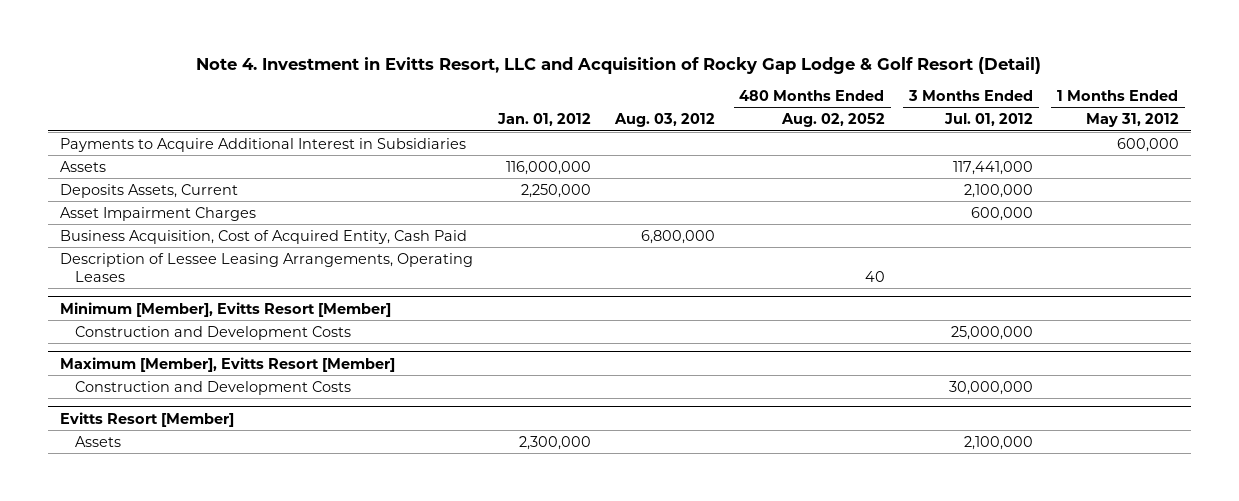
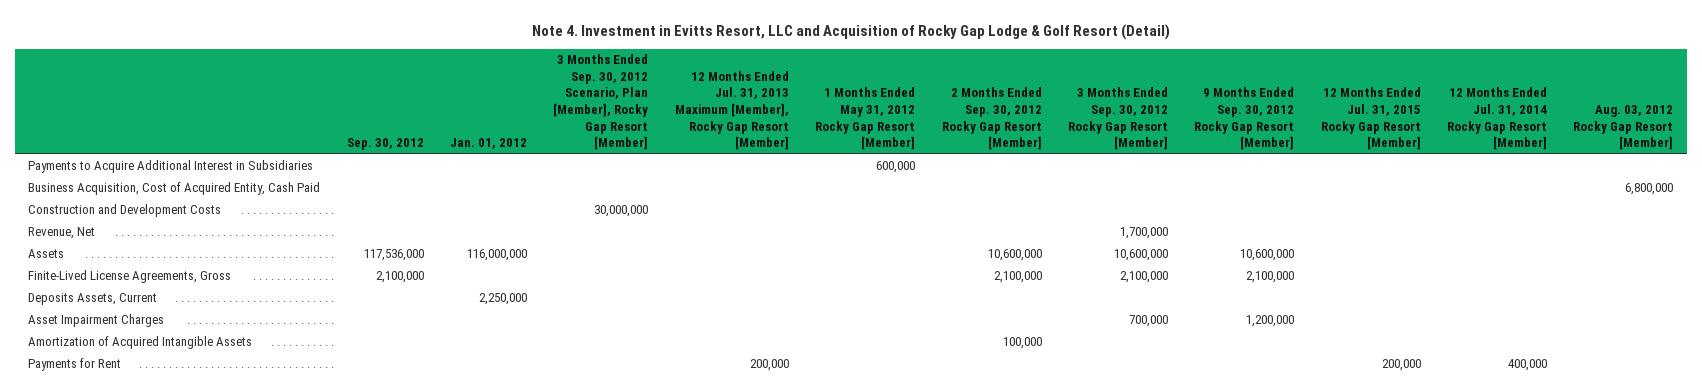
- | Jan. 01, 2012 | Aug. 03, 2012 | 480 Months Ended Aug. 02, 2052 | 3 Months Ended Jul. 01, 2012 | 1 Months Ended May 31, 2012
+ | Sep. 30, 2012 | Jan. 01, 2012 | 3 Months Ended Sep. 30, 2012 Scenario, Plan [Member], Rocky Gap Resort [Member] | 12 Months Ended Jul. 31, 2013 Maximum [Member], Rocky Gap Resort [Member] | 1 Months Ended May 31, 2012 Rocky Gap Resort [Member] | 2 Months Ended Sep. 30, 2012 Rocky Gap Resort [Member] | 3 Months Ended Sep. 30, 2012 Rocky Gap Resort [Member] | 9 Months Ended Sep. 30, 2012 Rocky Gap Resort [Member] | 12 Months Ended Jul. 31, 2015 Rocky Gap Resort [Member] | 12 Months Ended Jul. 31, 2014 Rocky Gap Resort [Member] | Aug. 03, 2012 Rocky Gap Resort [Member]
moved up: Business Acquisition, Cost of Acquired Entity, Cash Paid | | | | | | | | | | | 6,800,000
+ Construction and Development Costs | | | 30,000,000 | | | | | | | |
+ Revenue, Net | | | | | | | 1,700,000 | | | |
+ Finite-Lived License Agreements, Gross | 2,100,000 | | | | | 2,100,000 | 2,100,000 | 2,100,000 | | |
- Description of Lessee Leasing Arrangements, Operating Leases | | | 40 | |
- Minimum [Member], Evitts Resort [Member]
- Construction and Development Costs | | | | 25,000,000 |
- Maximum [Member], Evitts Resort [Member]
- Construction and Development Costs | | | | 30,000,000 |
- Evitts Resort [Member]
- Assets | 2,300,000 | | | 2,100,000 |
+ Amortization of Acquired Intangible Assets | | | | | | 100,000 | | | | |
+ Payments for Rent | | | | 200,000 | | | | | 200,000 | 400,000 |

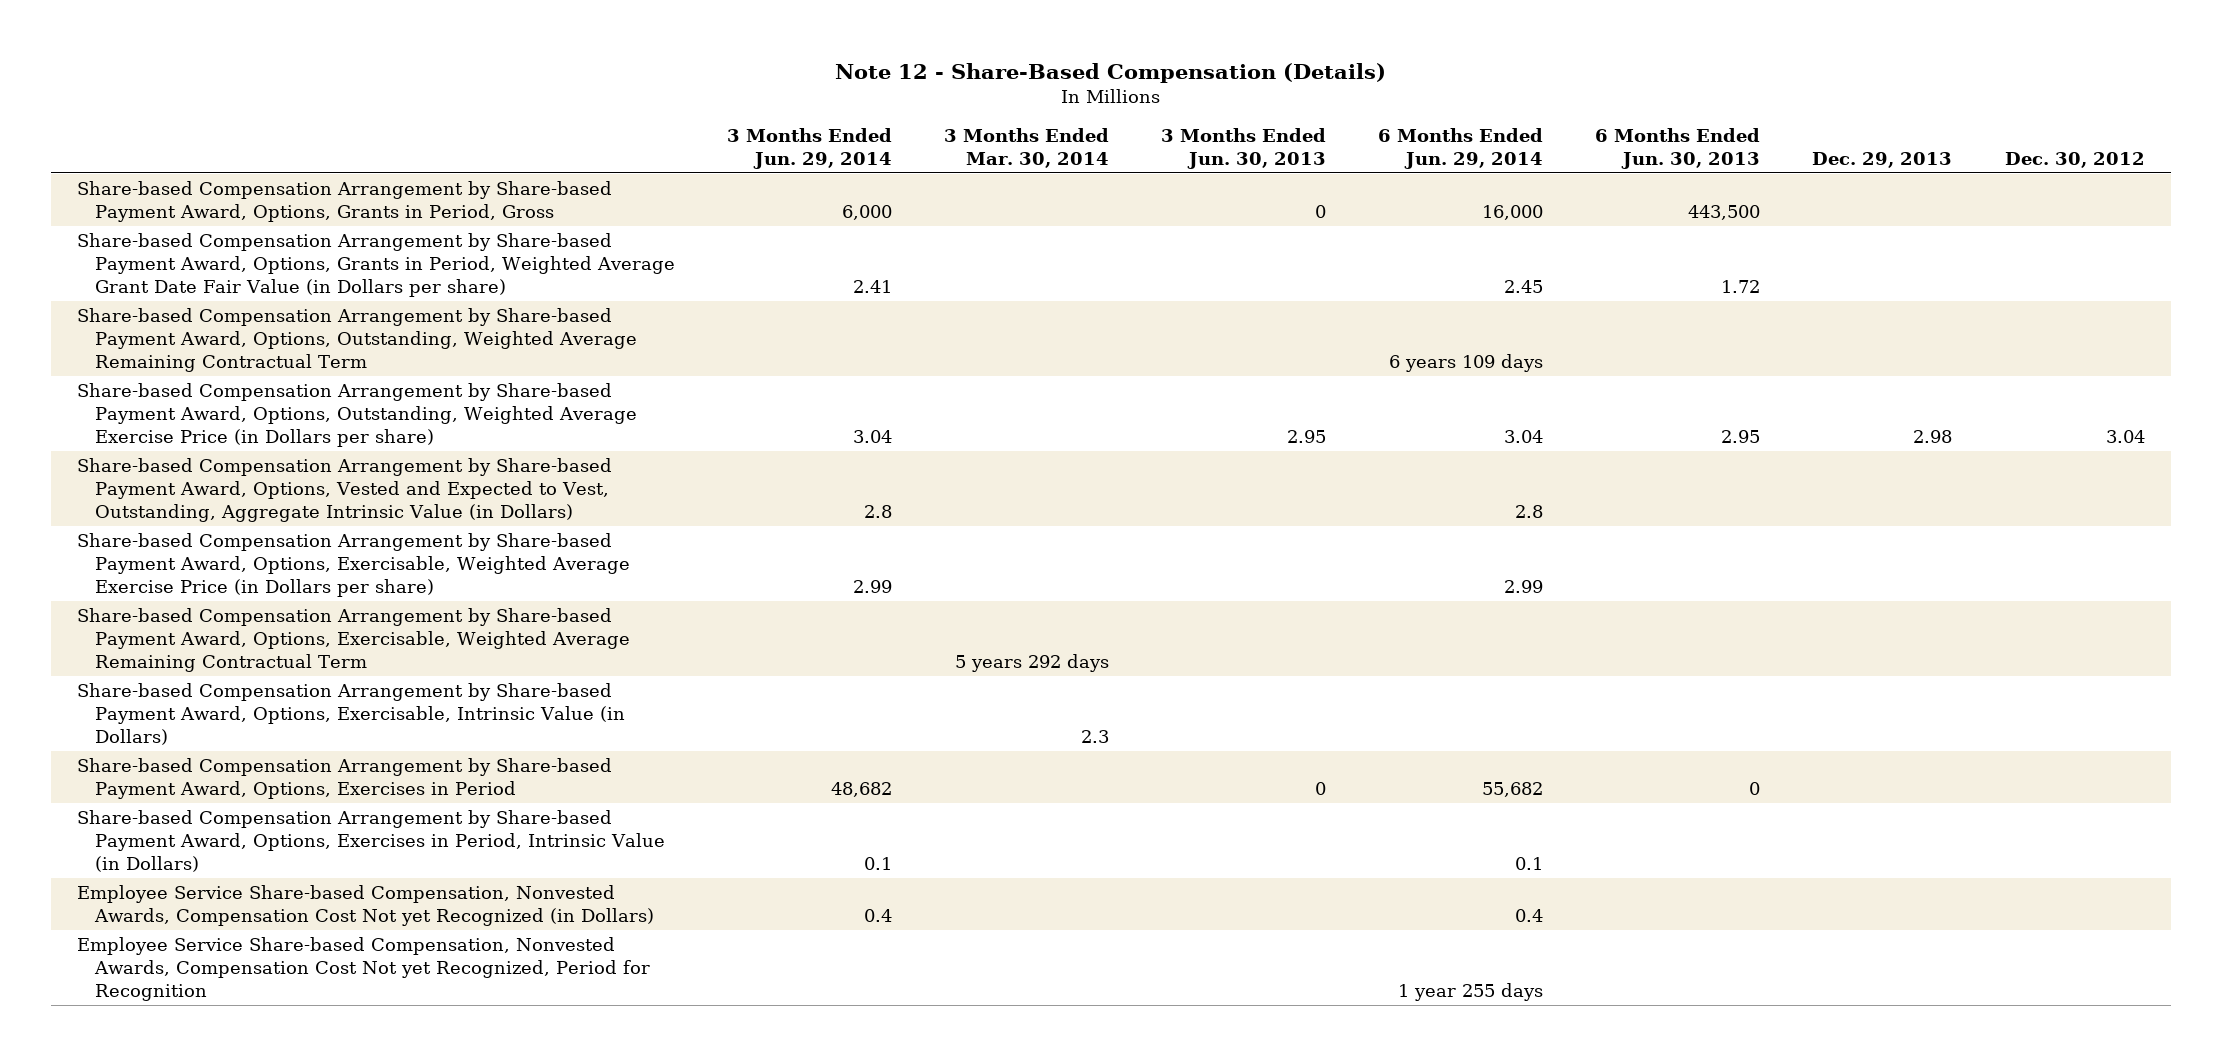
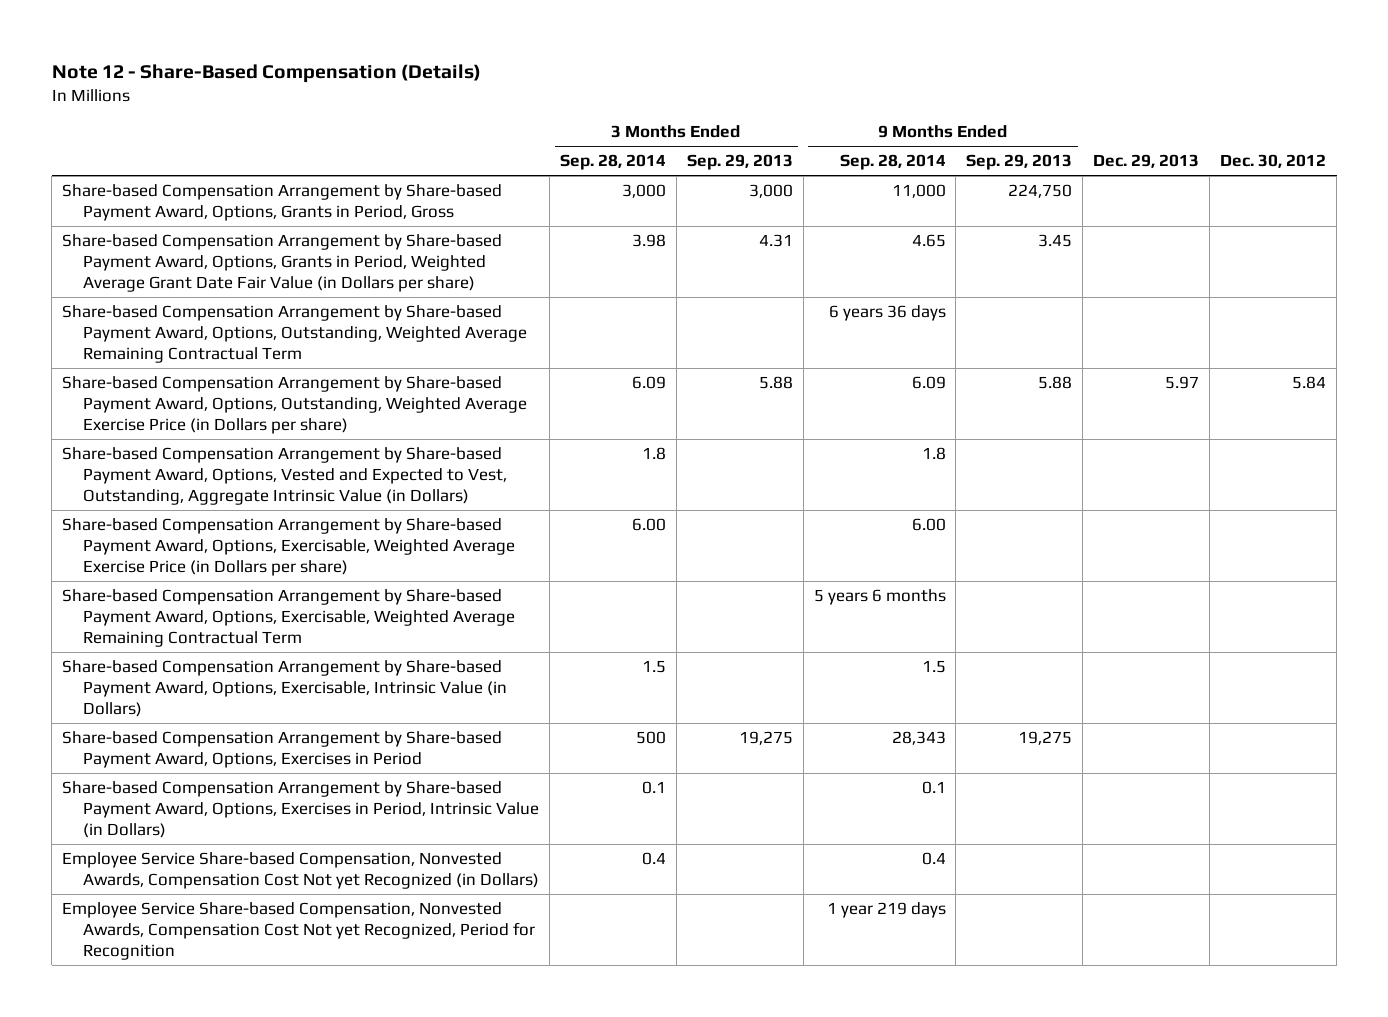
- | 3 Months Ended Jun. 29, 2014 | 3 Months Ended Mar. 30, 2014 | 3 Months Ended Jun. 30, 2013 | 6 Months Ended Jun. 29, 2014 | 6 Months Ended Jun. 30, 2013 | Dec. 29, 2013 | Dec. 30, 2012
+ | 3 Months Ended Sep. 28, 2014 | 3 Months Ended Sep. 29, 2013 | 9 Months Ended Sep. 28, 2014 | 9 Months Ended Sep. 29, 2013 | Dec. 29, 2013 | Dec. 30, 2012
- Share-based Compensation Arrangement by Share-based Payment Award, Options, Outstanding, Weighted Average Exercise Price (in Dollars per share) | 3.04 | | 2.95 | 3.04 | 2.95 | 2.98 | 3.04
+ Share-based Compensation Arrangement by Share-based Payment Award, Options, Outstanding, Weighted Average Exercise Price (in Dollars per share) | 6.09 | 5.88 | 6.09 | 5.88 | 5.97 | 5.84

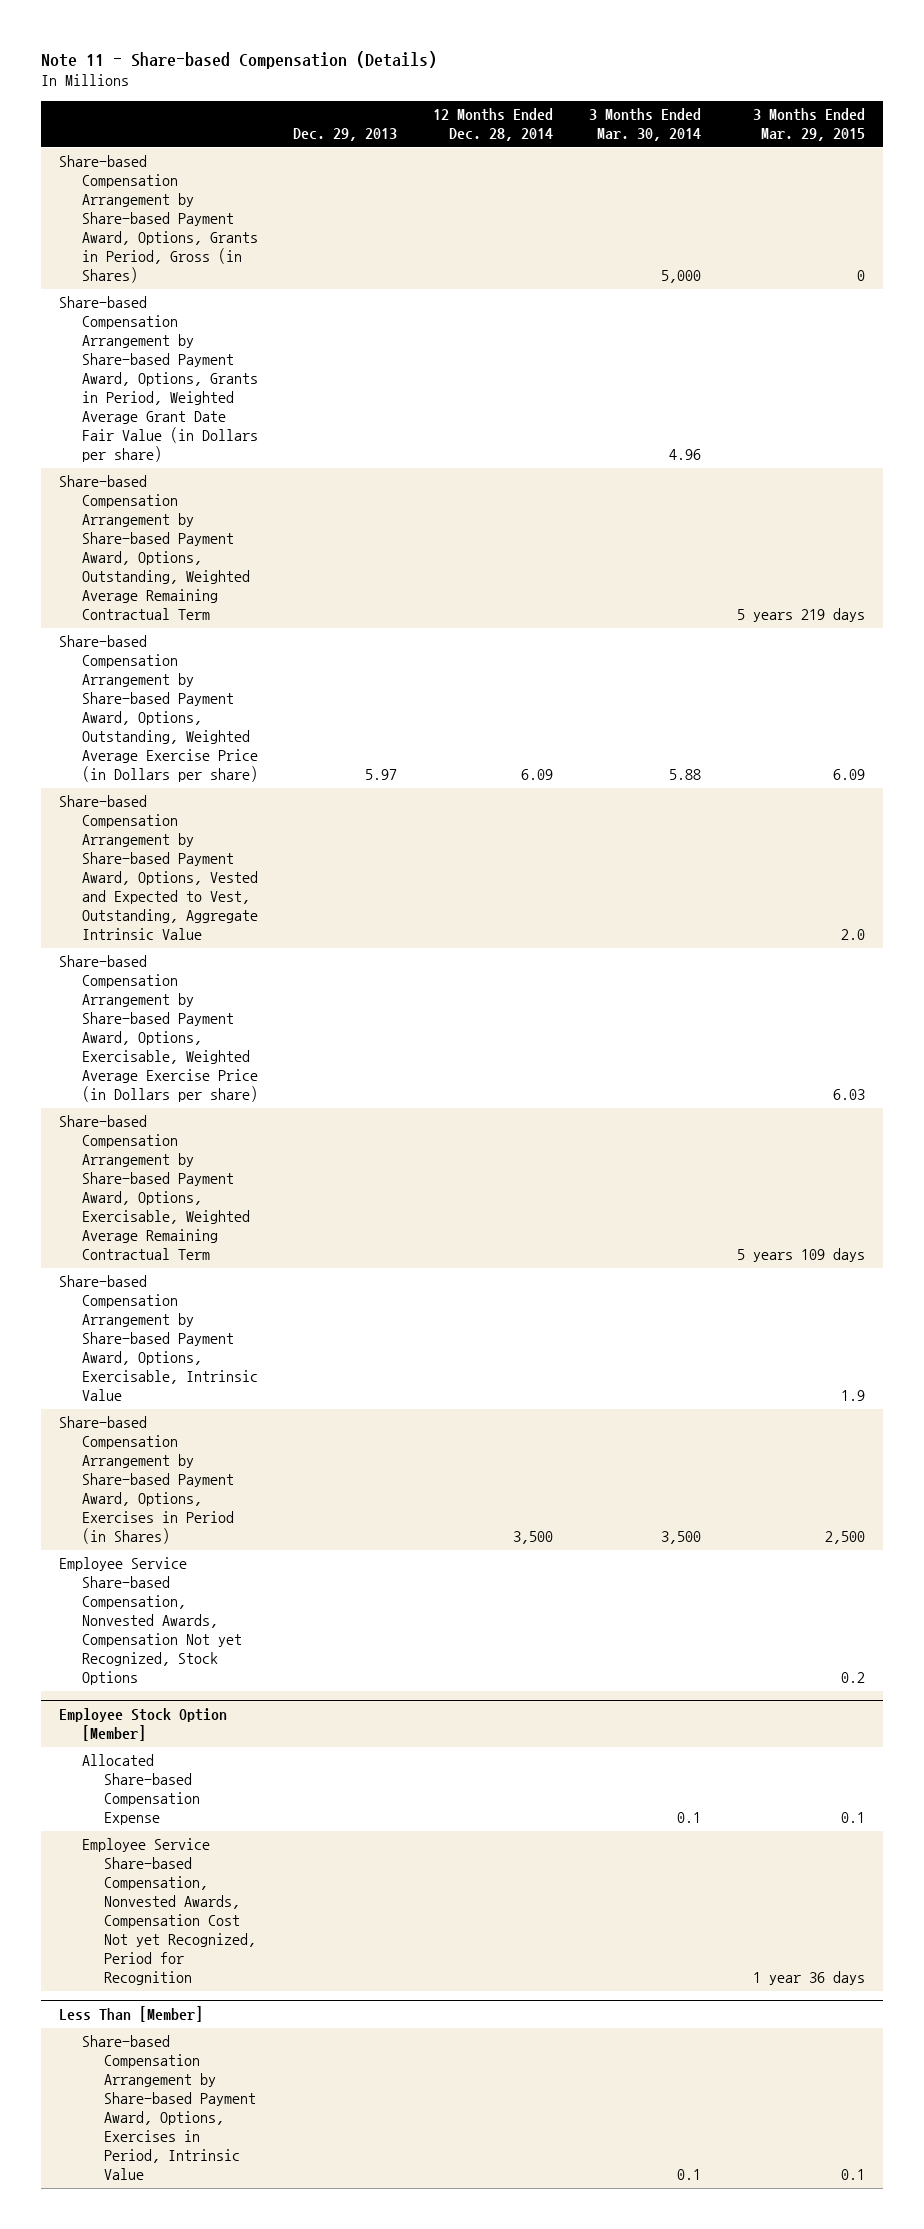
- Note 12 - Share-Based Compensation (Details)
+ Note 11 - Share-based Compensation (Details)
- | 3 Months Ended Sep. 28, 2014 | 3 Months Ended Sep. 29, 2013 | 9 Months Ended Sep. 28, 2014 | 9 Months Ended Sep. 29, 2013 | Dec. 29, 2013 | Dec. 30, 2012
+ | Dec. 29, 2013 | 12 Months Ended Dec. 28, 2014 | 3 Months Ended Mar. 30, 2014 | 3 Months Ended Mar. 29, 2015
- Share-based Compensation Arrangement by Share-based Payment Award, Options, Grants in Period, Gross | 3,000 | 3,000 | 11,000 | 224,750 | |
+ Share-based Compensation Arrangement by Share-based Payment Award, Options, Grants in Period, Gross (in Shares) | | | 5,000 | 0
- Share-based Compensation Arrangement by Share-based Payment Award, Options, Vested and Expected to Vest, Outstanding, Aggregate Intrinsic Value (in Dollars) | 1.8 | | 1.8 | | |
+ Share-based Compensation Arrangement by Share-based Payment Award, Options, Vested and Expected to Vest, Outstanding, Aggregate Intrinsic Value | | | | 2.0
- Share-based Compensation Arrangement by Share-based Payment Award, Options, Exercisable, Intrinsic Value (in Dollars) | 1.5 | | 1.5 | | |
- Share-based Compensation Arrangement by Share-based Payment Award, Options, Exercises in Period | 500 | 19,275 | 28,343 | 19,275 | |
- Share-based Compensation Arrangement by Share-based Payment Award, Options, Exercises in Period, Intrinsic Value (in Dollars) | 0.1 | | 0.1 | | |
- Employee Service Share-based Compensation, Nonvested Awards, Compensation Cost Not yet Recognized (in Dollars) | 0.4 | | 0.4 | | |
- Employee Service Share-based Compensation, Nonvested Awards, Compensation Cost Not yet Recognized, Period for Recognition | | | 1 year 219 days | | |
+ Share-based Compensation Arrangement by Share-based Payment Award, Options, Exercisable, Intrinsic Value | | | | 1.9
+ Share-based Compensation Arrangement by Share-based Payment Award, Options, Exercises in Period (in Shares) | | 3,500 | 3,500 | 2,500
+ Employee Service Share-based Compensation, Nonvested Awards, Compensation Not yet Recognized, Stock Options | | | | 0.2
+ Employee Stock Option [Member]
+ Allocated Share-based Compensation Expense | | | 0.1 | 0.1
+ Employee Service Share-based Compensation, Nonvested Awards, Compensation Cost Not yet Recognized, Period for Recognition | | | | 1 year 36 days
+ Less Than [Member]
+ Share-based Compensation Arrangement by Share-based Payment Award, Options, Exercises in Period, Intrinsic Value | | | 0.1 | 0.1

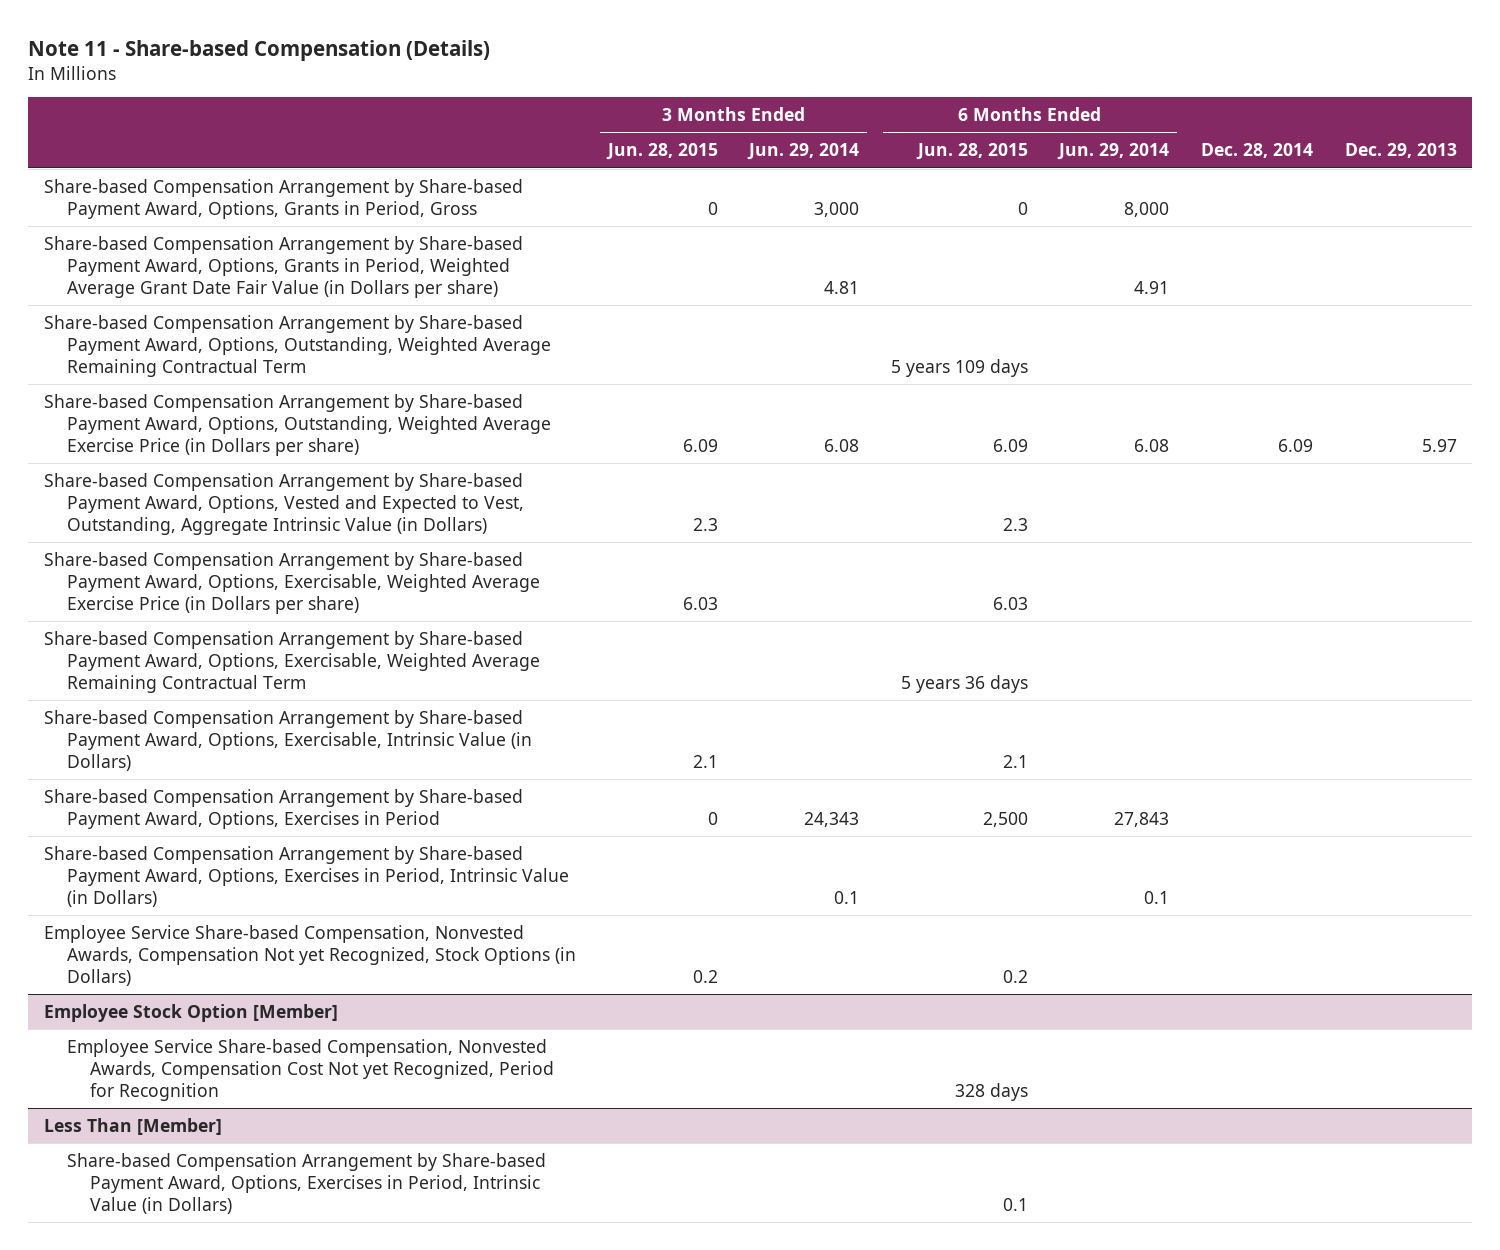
- | Dec. 29, 2013 | 12 Months Ended Dec. 28, 2014 | 3 Months Ended Mar. 30, 2014 | 3 Months Ended Mar. 29, 2015
+ | 3 Months Ended Jun. 28, 2015 | 3 Months Ended Jun. 29, 2014 | 6 Months Ended Jun. 28, 2015 | 6 Months Ended Jun. 29, 2014 | Dec. 28, 2014 | Dec. 29, 2013
- Share-based Compensation Arrangement by Share-based Payment Award, Options, Grants in Period, Gross (in Shares) | | | 5,000 | 0
+ Share-based Compensation Arrangement by Share-based Payment Award, Options, Grants in Period, Gross | 0 | 3,000 | 0 | 8,000 | |
- Share-based Compensation Arrangement by Share-based Payment Award, Options, Vested and Expected to Vest, Outstanding, Aggregate Intrinsic Value | | | | 2.0
+ Share-based Compensation Arrangement by Share-based Payment Award, Options, Vested and Expected to Vest, Outstanding, Aggregate Intrinsic Value (in Dollars) | 2.3 | | 2.3 | | |
- Share-based Compensation Arrangement by Share-based Payment Award, Options, Exercisable, Intrinsic Value | | | | 1.9
- Share-based Compensation Arrangement by Share-based Payment Award, Options, Exercises in Period (in Shares) | | 3,500 | 3,500 | 2,500
- Employee Service Share-based Compensation, Nonvested Awards, Compensation Not yet Recognized, Stock Options | | | | 0.2
+ Share-based Compensation Arrangement by Share-based Payment Award, Options, Exercisable, Intrinsic Value (in Dollars) | 2.1 | | 2.1 | | |
+ Share-based Compensation Arrangement by Share-based Payment Award, Options, Exercises in Period | 0 | 24,343 | 2,500 | 27,843 | |
+ Share-based Compensation Arrangement by Share-based Payment Award, Options, Exercises in Period, Intrinsic Value (in Dollars) | | 0.1 | | 0.1 | |
+ Employee Service Share-based Compensation, Nonvested Awards, Compensation Not yet Recognized, Stock Options (in Dollars) | 0.2 | | 0.2 | | |
@ Employee Stock Option [Member]
- Allocated Share-based Compensation Expense | | | 0.1 | 0.1
@ Less Than [Member]
- Share-based Compensation Arrangement by Share-based Payment Award, Options, Exercises in Period, Intrinsic Value | | | 0.1 | 0.1
+ Share-based Compensation Arrangement by Share-based Payment Award, Options, Exercises in Period, Intrinsic Value (in Dollars) | | | 0.1 | | |

